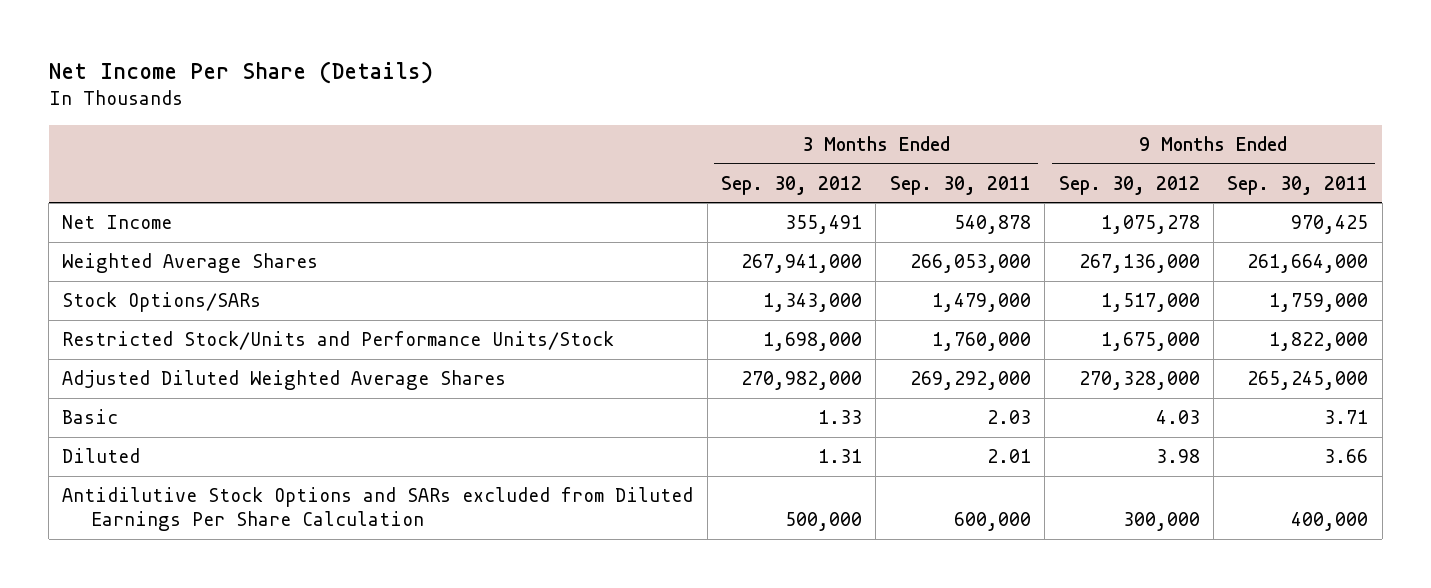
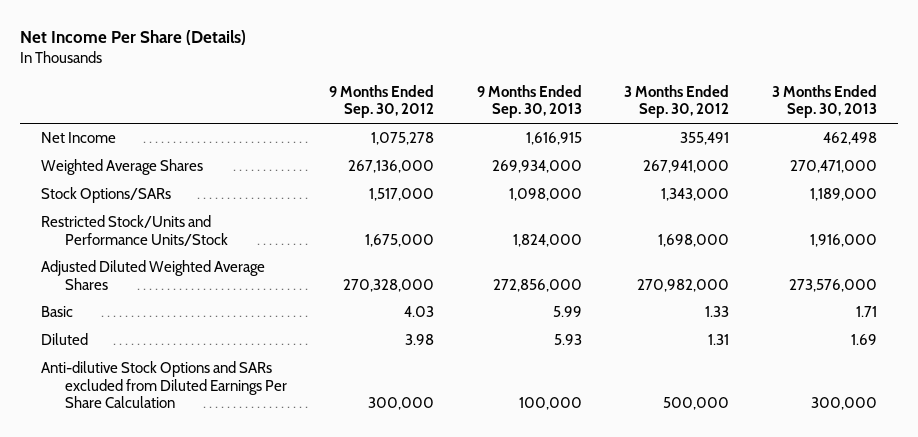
- | 3 Months Ended Sep. 30, 2012 | 3 Months Ended Sep. 30, 2011 | 9 Months Ended Sep. 30, 2012 | 9 Months Ended Sep. 30, 2011
+ | 9 Months Ended Sep. 30, 2012 | 9 Months Ended Sep. 30, 2013 | 3 Months Ended Sep. 30, 2012 | 3 Months Ended Sep. 30, 2013
- Antidilutive Stock Options and SARs excluded from Diluted Earnings Per Share Calculation | 500,000 | 600,000 | 300,000 | 400,000
+ Anti-dilutive Stock Options and SARs excluded from Diluted Earnings Per Share Calculation | 300,000 | 100,000 | 500,000 | 300,000

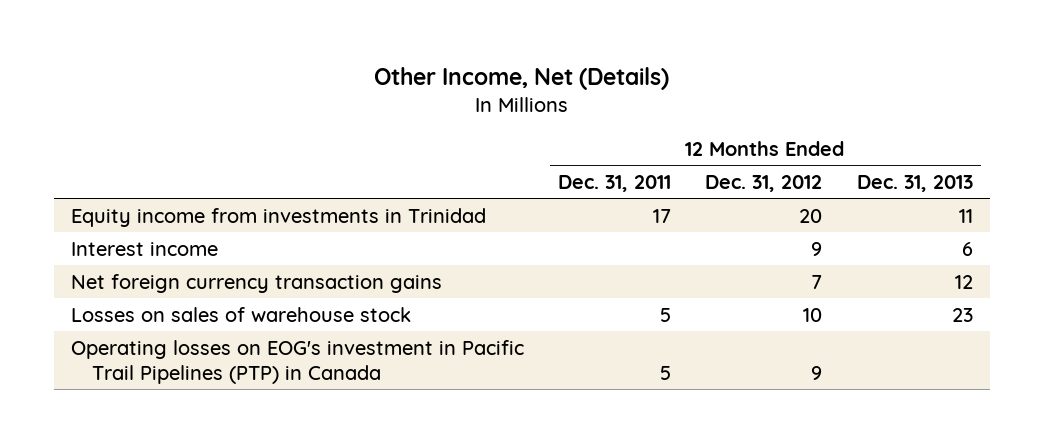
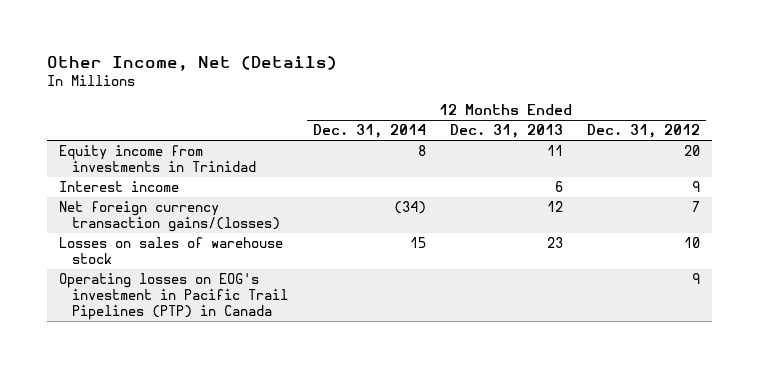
- | 12 Months Ended Dec. 31, 2011 | 12 Months Ended Dec. 31, 2012 | 12 Months Ended Dec. 31, 2013
+ | 12 Months Ended Dec. 31, 2014 | 12 Months Ended Dec. 31, 2013 | 12 Months Ended Dec. 31, 2012
- Net foreign currency transaction gains | | 7 | 12
+ Net foreign currency transaction gains/(losses) | (34) | 12 | 7

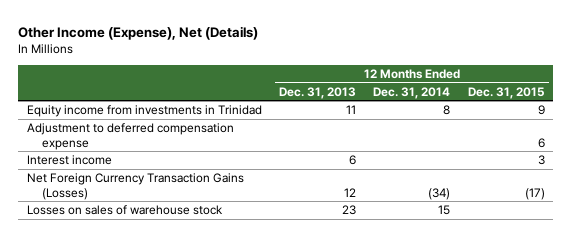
- Other Income, Net (Details)
+ Other Income (Expense), Net (Details)
- | 12 Months Ended Dec. 31, 2014 | 12 Months Ended Dec. 31, 2013 | 12 Months Ended Dec. 31, 2012
+ | 12 Months Ended Dec. 31, 2013 | 12 Months Ended Dec. 31, 2014 | 12 Months Ended Dec. 31, 2015
+ Adjustment to deferred compensation expense | | | 6
- Net foreign currency transaction gains/(losses) | (34) | 12 | 7
+ Net Foreign Currency Transaction Gains (Losses) | 12 | (34) | (17)
- Operating losses on EOG's investment in Pacific Trail Pipelines (PTP) in Canada | | | 9

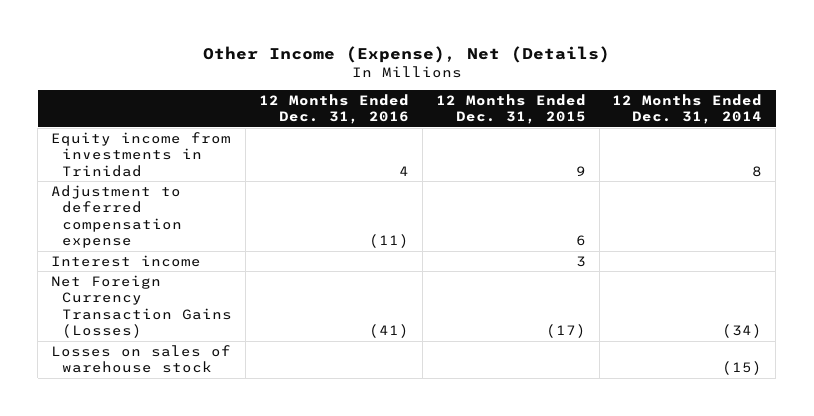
- | 12 Months Ended Dec. 31, 2013 | 12 Months Ended Dec. 31, 2014 | 12 Months Ended Dec. 31, 2015
+ | 12 Months Ended Dec. 31, 2016 | 12 Months Ended Dec. 31, 2015 | 12 Months Ended Dec. 31, 2014
- Losses on sales of warehouse stock | 23 | 15 |
+ Losses on sales of warehouse stock | | | (15)

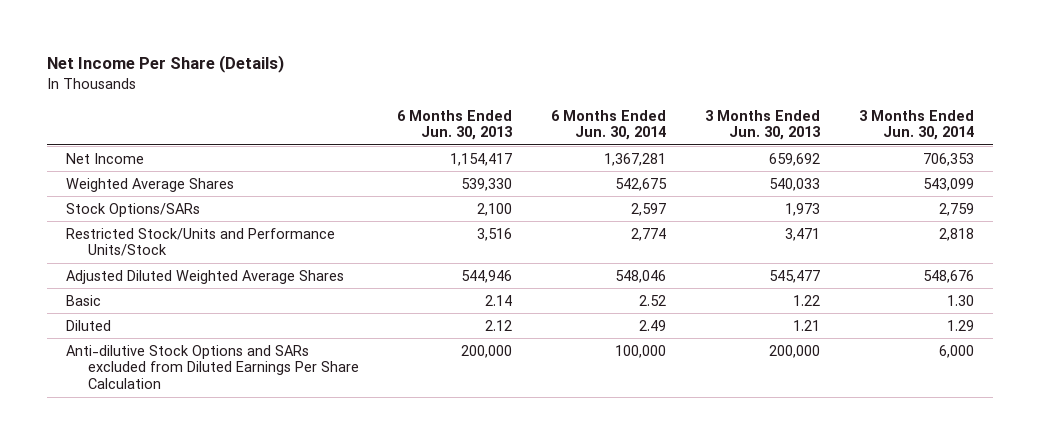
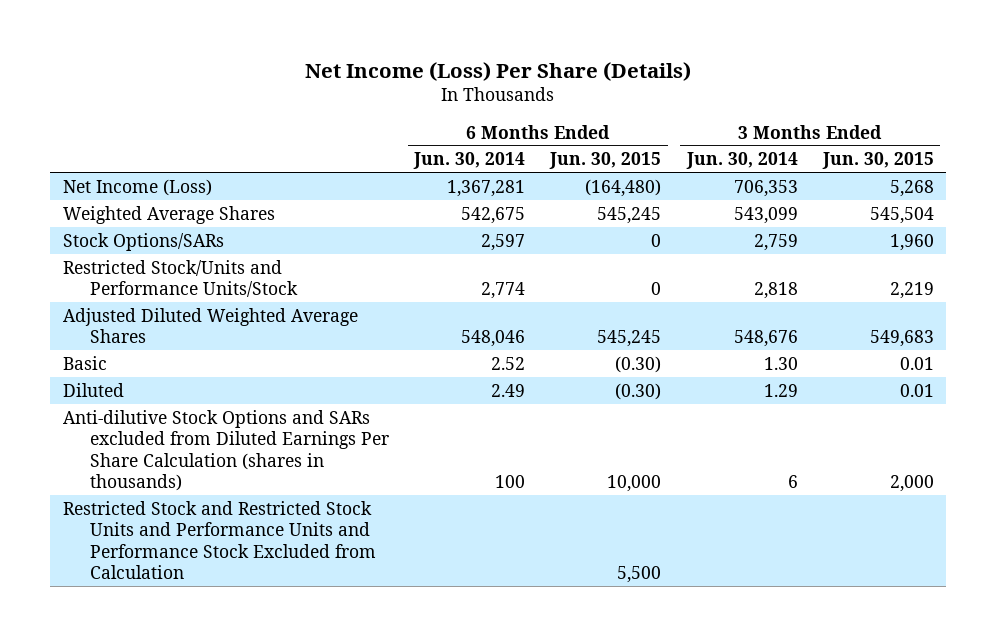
- Net Income Per Share (Details)
+ Net Income (Loss) Per Share (Details)
- | 6 Months Ended Jun. 30, 2013 | 6 Months Ended Jun. 30, 2014 | 3 Months Ended Jun. 30, 2013 | 3 Months Ended Jun. 30, 2014
+ | 6 Months Ended Jun. 30, 2014 | 6 Months Ended Jun. 30, 2015 | 3 Months Ended Jun. 30, 2014 | 3 Months Ended Jun. 30, 2015
- Net Income | 1,154,417 | 1,367,281 | 659,692 | 706,353
+ Net Income (Loss) | 1,367,281 | (164,480) | 706,353 | 5,268
- Anti-dilutive Stock Options and SARs excluded from Diluted Earnings Per Share Calculation | 200,000 | 100,000 | 200,000 | 6,000
+ Anti-dilutive Stock Options and SARs excluded from Diluted Earnings Per Share Calculation (shares in thousands) | 100 | 10,000 | 6 | 2,000
+ Restricted Stock and Restricted Stock Units and Performance Units and Performance Stock Excluded from Calculation | | 5,500 | |

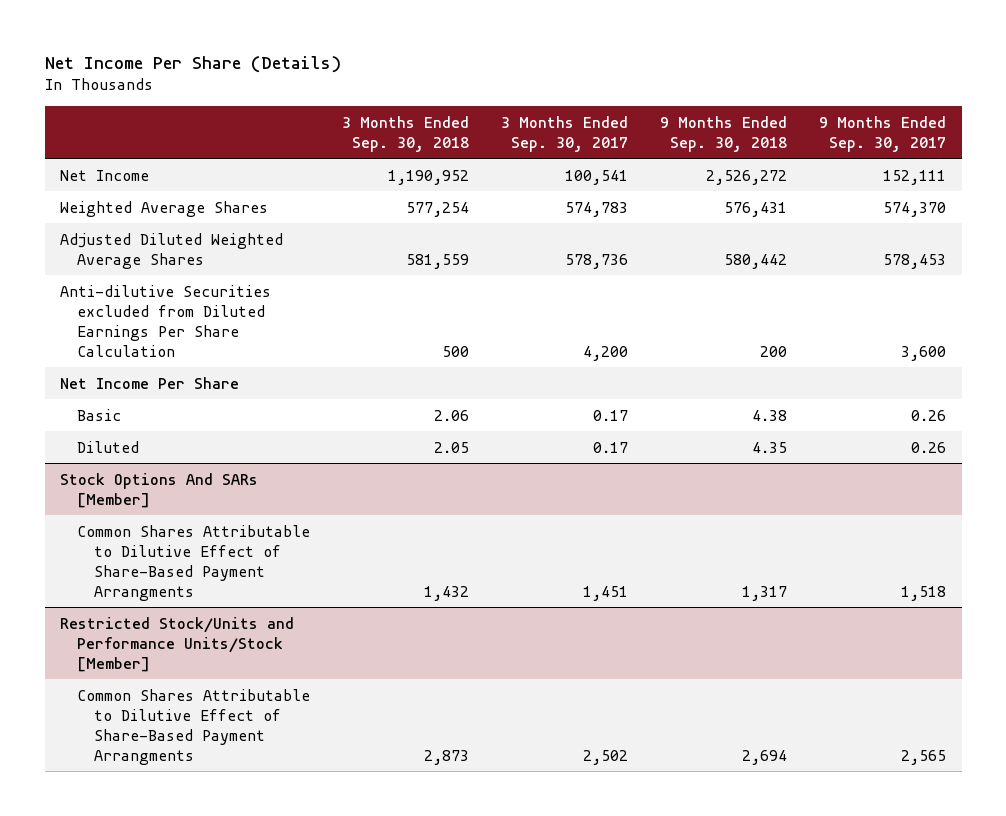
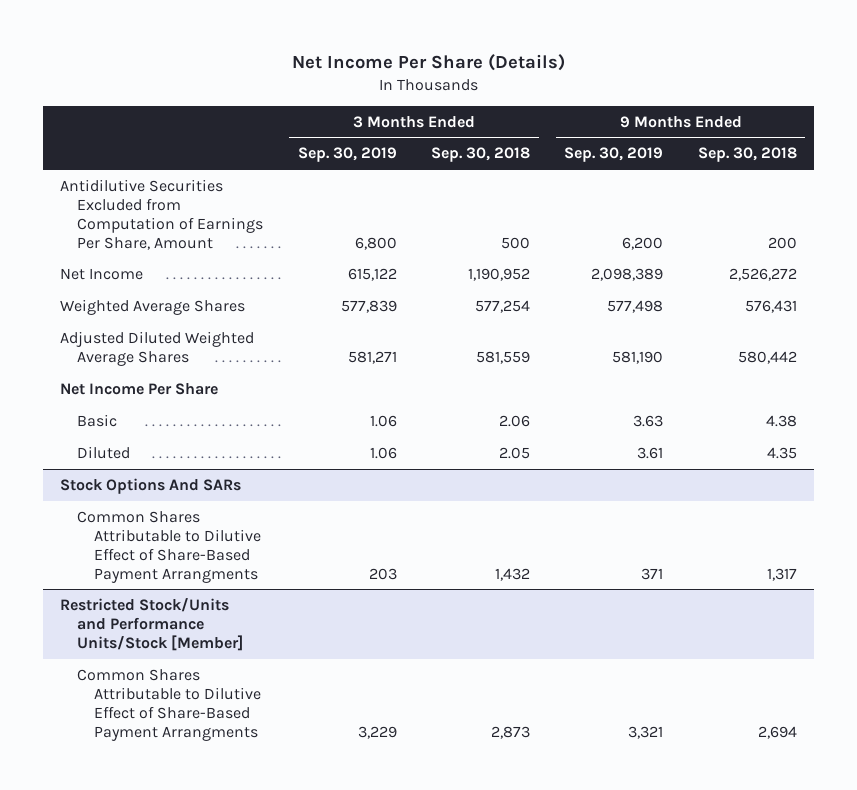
- | 3 Months Ended Sep. 30, 2018 | 3 Months Ended Sep. 30, 2017 | 9 Months Ended Sep. 30, 2018 | 9 Months Ended Sep. 30, 2017
+ | 3 Months Ended Sep. 30, 2019 | 3 Months Ended Sep. 30, 2018 | 9 Months Ended Sep. 30, 2019 | 9 Months Ended Sep. 30, 2018
+ Antidilutive Securities Excluded from Computation of Earnings Per Share, Amount | 6,800 | 500 | 6,200 | 200
- Anti-dilutive Securities excluded from Diluted Earnings Per Share Calculation | 500 | 4,200 | 200 | 3,600
- Stock Options And SARs [Member]
+ Stock Options And SARs

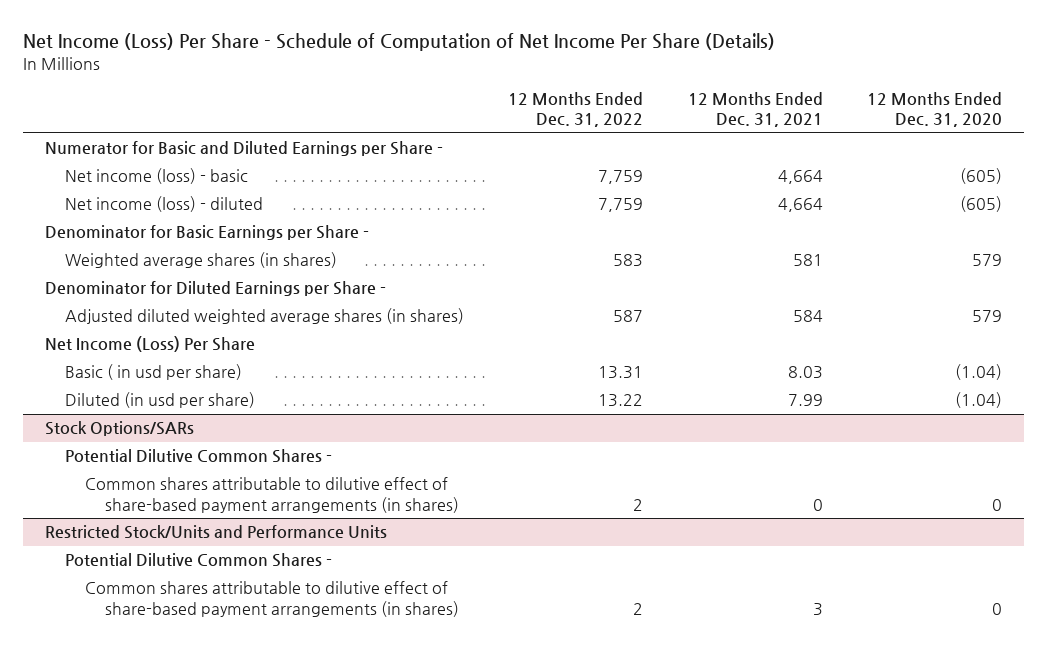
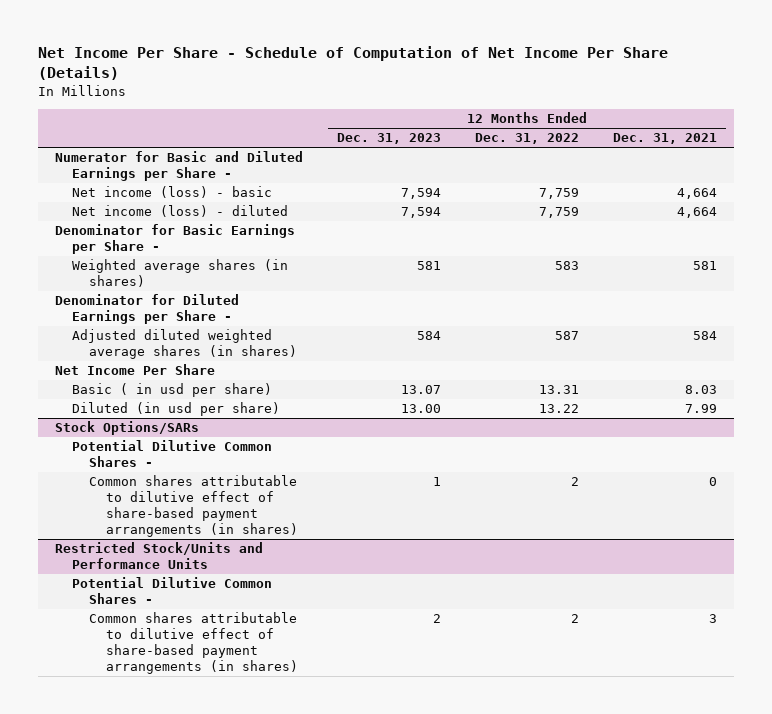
- Net Income (Loss) Per Share - Schedule of Computation of Net Income Per Share (Details)
+ Net Income Per Share - Schedule of Computation of Net Income Per Share (Details)
- | 12 Months Ended Dec. 31, 2022 | 12 Months Ended Dec. 31, 2021 | 12 Months Ended Dec. 31, 2020
+ | 12 Months Ended Dec. 31, 2023 | 12 Months Ended Dec. 31, 2022 | 12 Months Ended Dec. 31, 2021
- Net Income (Loss) Per Share
+ Net Income Per Share

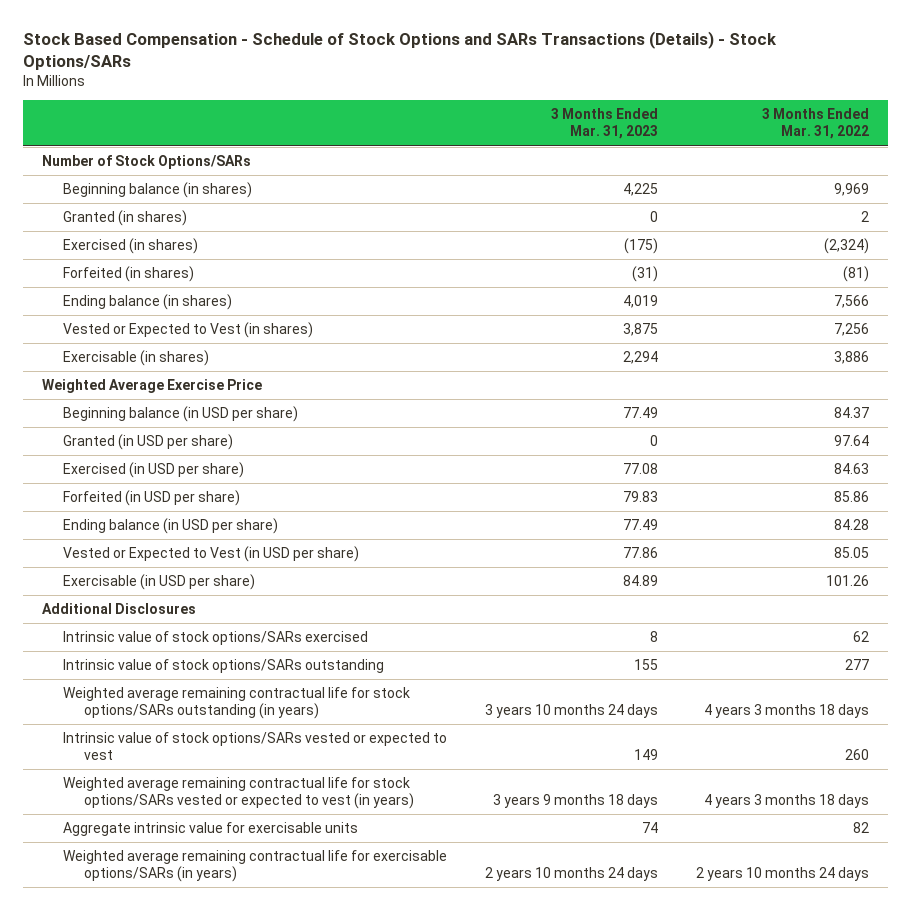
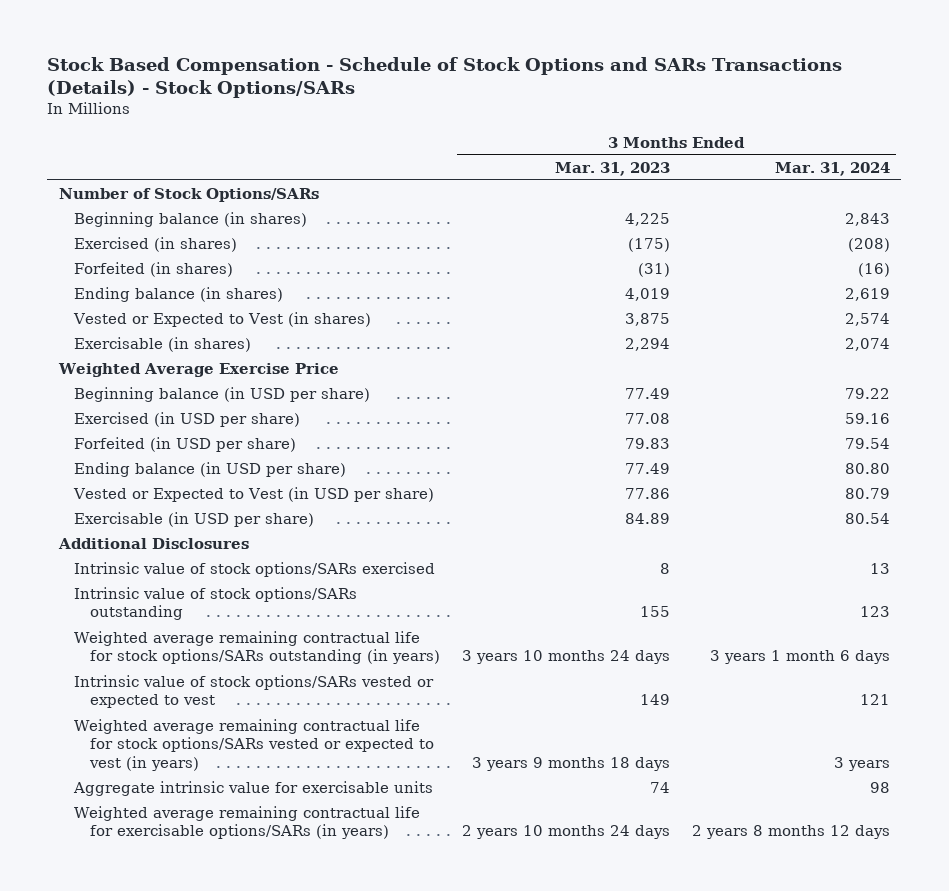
- | 3 Months Ended Mar. 31, 2023 | 3 Months Ended Mar. 31, 2022
+ | 3 Months Ended Mar. 31, 2023 | 3 Months Ended Mar. 31, 2024
- Granted (in shares) | 0 | 2
- Granted (in USD per share) | 0 | 97.64

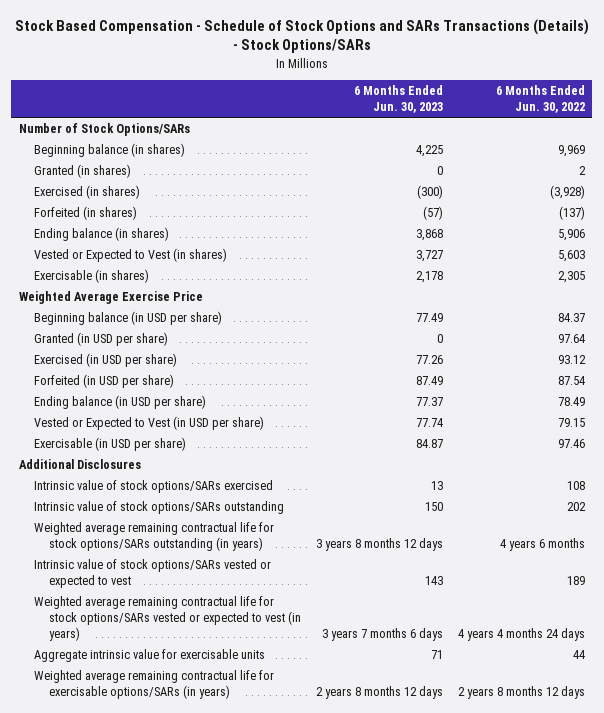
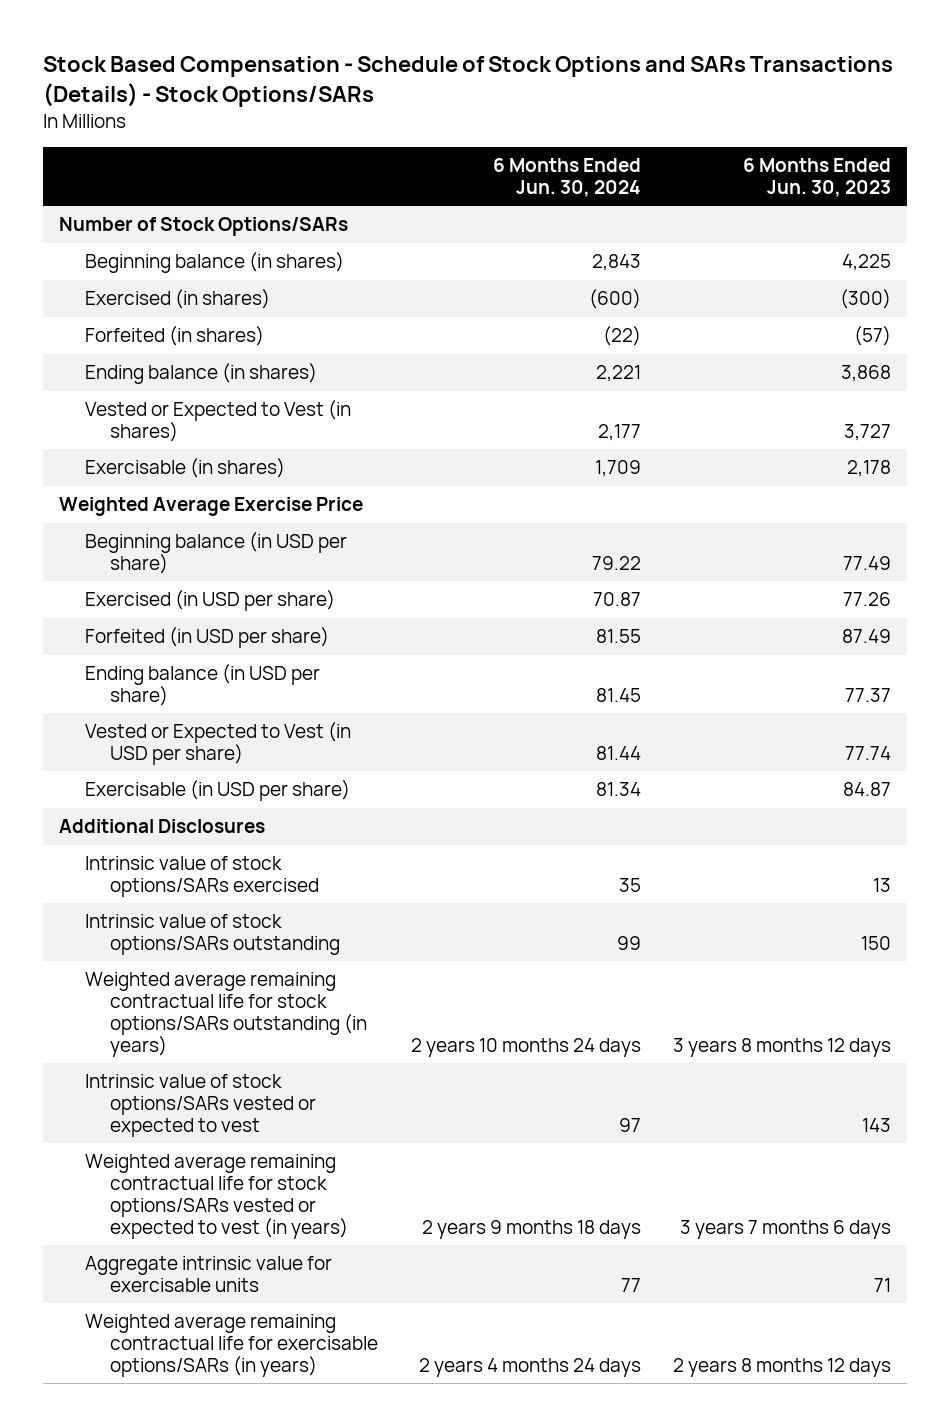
- | 6 Months Ended Jun. 30, 2023 | 6 Months Ended Jun. 30, 2022
+ | 6 Months Ended Jun. 30, 2024 | 6 Months Ended Jun. 30, 2023
- Granted (in shares) | 0 | 2
- Granted (in USD per share) | 0 | 97.64

